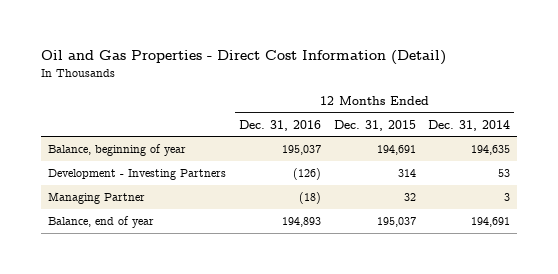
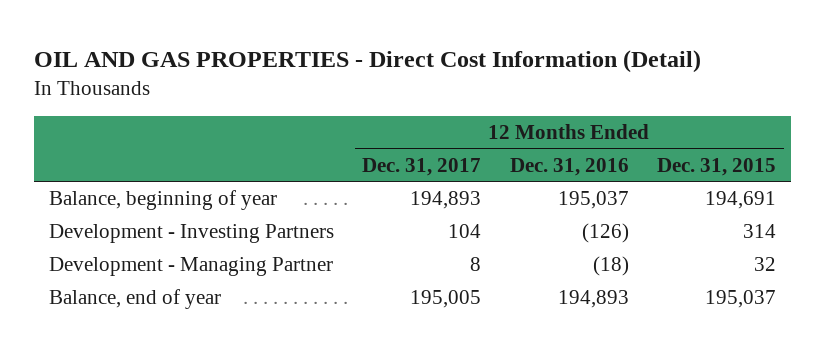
- Oil and Gas Properties - Direct Cost Information (Detail)
+ OIL AND GAS PROPERTIES - Direct Cost Information (Detail)
- | 12 Months Ended Dec. 31, 2016 | 12 Months Ended Dec. 31, 2015 | 12 Months Ended Dec. 31, 2014
+ | 12 Months Ended Dec. 31, 2017 | 12 Months Ended Dec. 31, 2016 | 12 Months Ended Dec. 31, 2015
- Managing Partner | (18) | 32 | 3
+ Development - Managing Partner | 8 | (18) | 32

